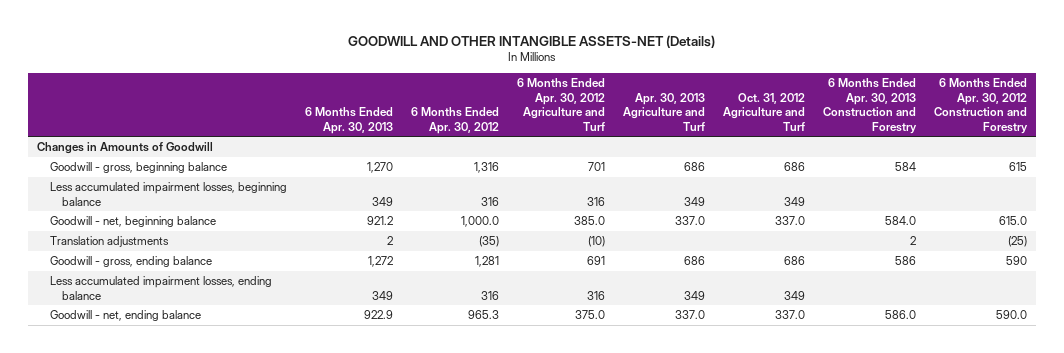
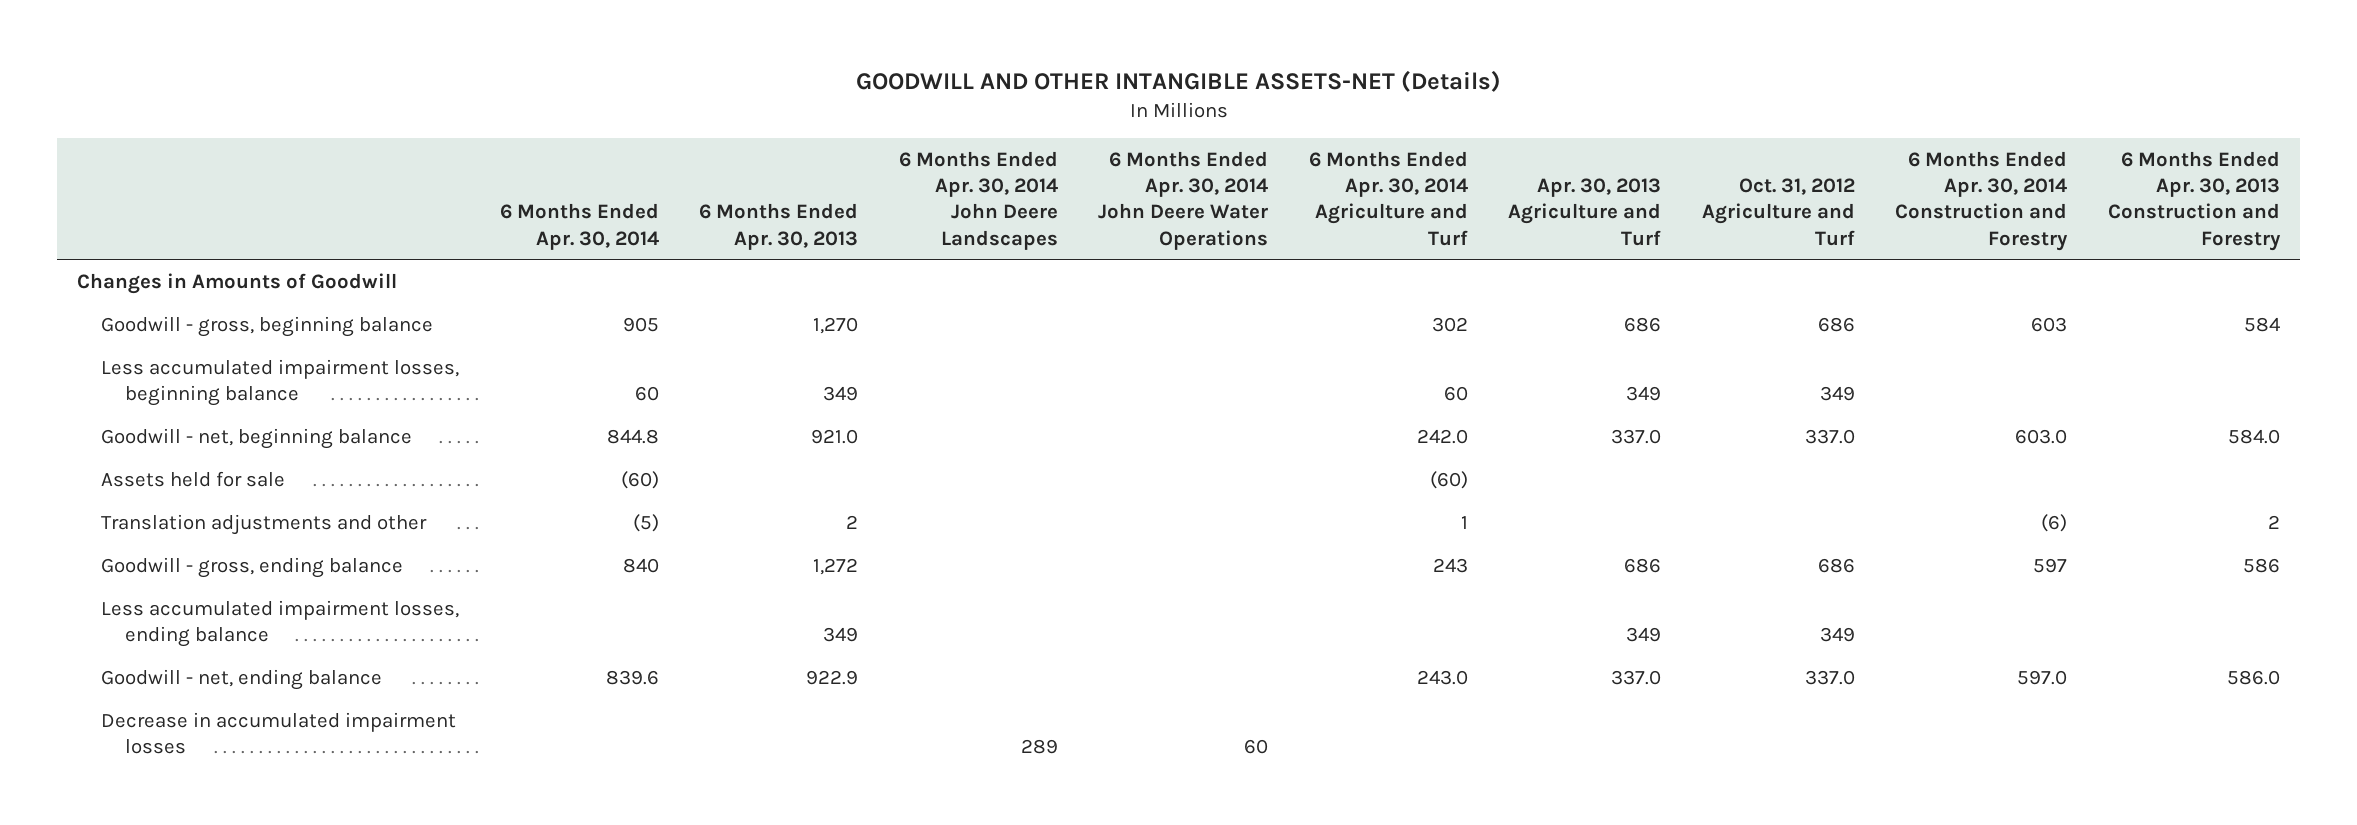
- | 6 Months Ended Apr. 30, 2013 | 6 Months Ended Apr. 30, 2012 | 6 Months Ended Apr. 30, 2012 Agriculture and Turf | Apr. 30, 2013 Agriculture and Turf | Oct. 31, 2012 Agriculture and Turf | 6 Months Ended Apr. 30, 2013 Construction and Forestry | 6 Months Ended Apr. 30, 2012 Construction and Forestry
+ | 6 Months Ended Apr. 30, 2014 | 6 Months Ended Apr. 30, 2013 | 6 Months Ended Apr. 30, 2014 John Deere Landscapes | 6 Months Ended Apr. 30, 2014 John Deere Water Operations | 6 Months Ended Apr. 30, 2014 Agriculture and Turf | Apr. 30, 2013 Agriculture and Turf | Oct. 31, 2012 Agriculture and Turf | 6 Months Ended Apr. 30, 2014 Construction and Forestry | 6 Months Ended Apr. 30, 2013 Construction and Forestry
- Goodwill - net, beginning balance | 921.2 | 1,000.0 | 385.0 | 337.0 | 337.0 | 584.0 | 615.0
- Translation adjustments | 2 | (35) | (10) | | | 2 | (25)
+ Goodwill - net, beginning balance | 844.8 | 921.0 | | | 242.0 | 337.0 | 337.0 | 603.0 | 584.0
+ Assets held for sale | (60) | | | | (60) | | | |
+ Translation adjustments and other | (5) | 2 | | | 1 | | | (6) | 2
+ Decrease in accumulated impairment losses | | | 289 | 60 | | | | |

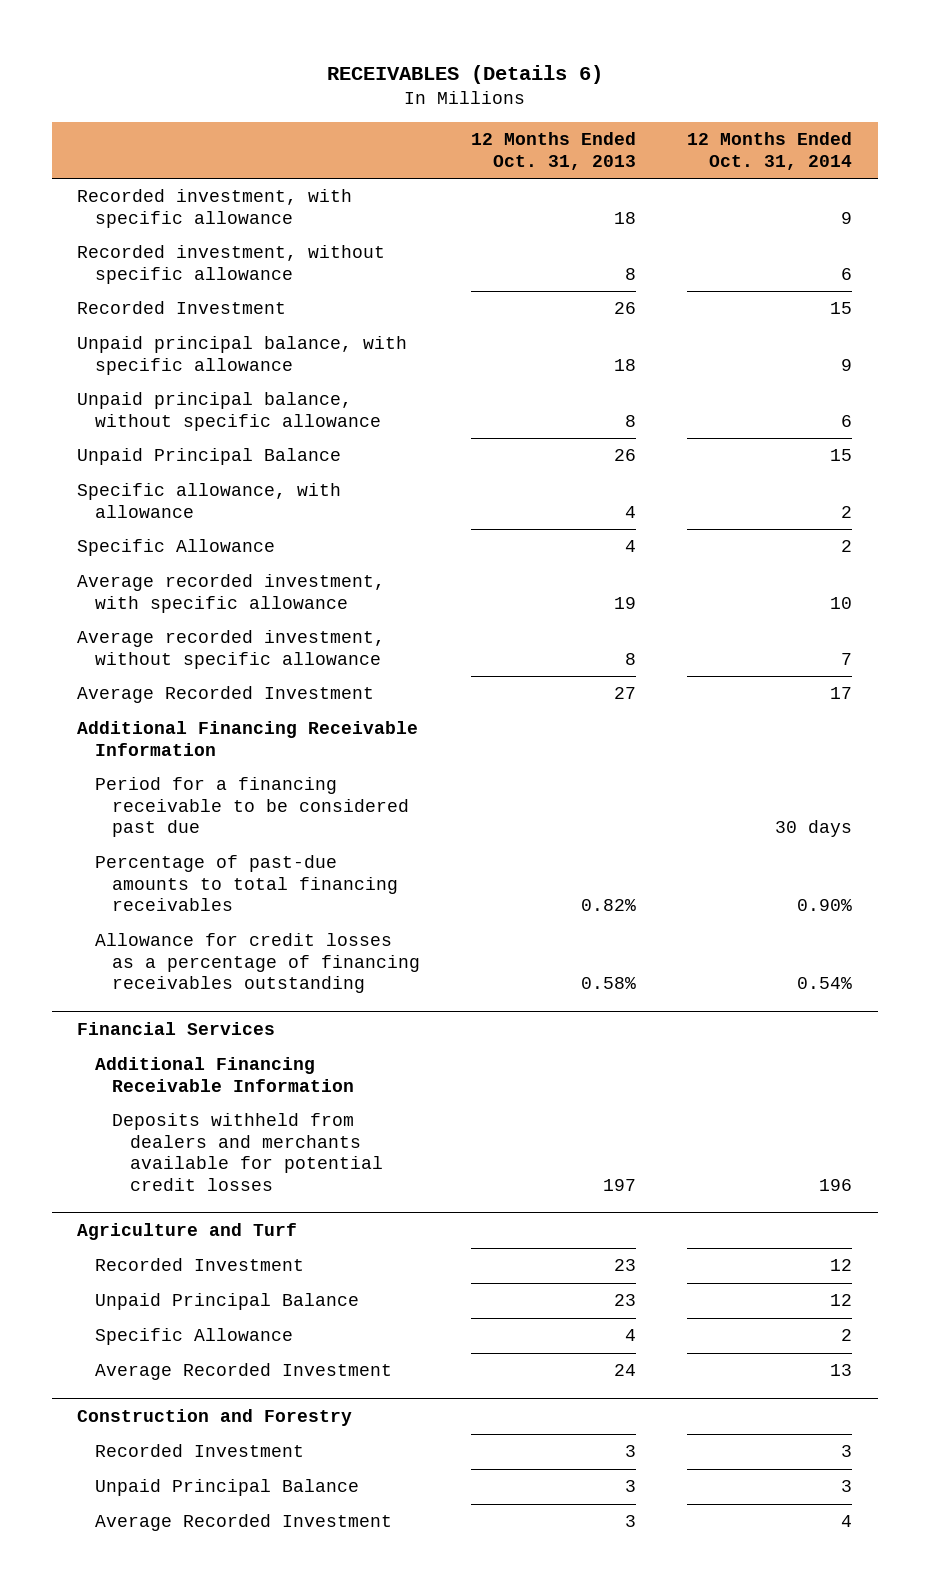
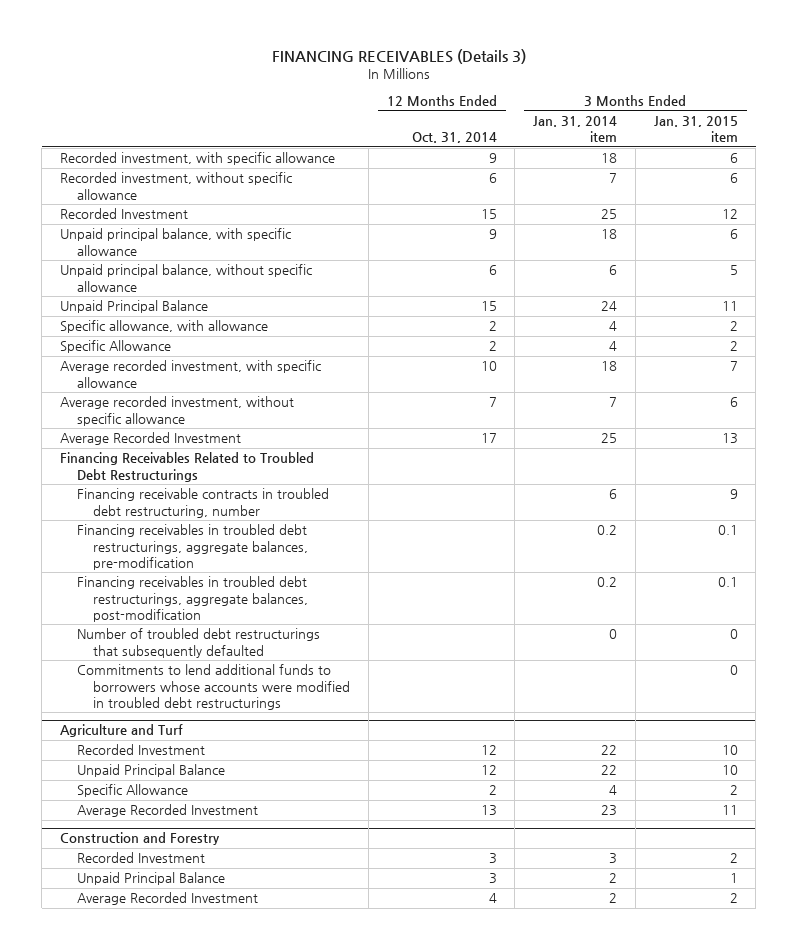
- RECEIVABLES (Details 6)
+ FINANCING RECEIVABLES (Details 3)
- | 12 Months Ended Oct. 31, 2013 | 12 Months Ended Oct. 31, 2014
+ | 12 Months Ended Oct. 31, 2014 | 3 Months Ended Jan. 31, 2014 item | 3 Months Ended Jan. 31, 2015 item
- Additional Financing Receivable Information
- Period for a financing receivable to be considered past due | | 30 days
- Percentage of past-due amounts to total financing receivables | 0.82% | 0.90%
- Allowance for credit losses as a percentage of financing receivables outstanding | 0.58% | 0.54%
- Financial Services
- Additional Financing Receivable Information
- Deposits withheld from dealers and merchants available for potential credit losses | 197 | 196
+ Financing Receivables Related to Troubled Debt Restructurings
+ Financing receivable contracts in troubled debt restructuring, number | | 6 | 9
+ Financing receivables in troubled debt restructurings, aggregate balances, pre-modification | | 0.2 | 0.1
+ Financing receivables in troubled debt restructurings, aggregate balances, post-modification | | 0.2 | 0.1
+ Number of troubled debt restructurings that subsequently defaulted | | 0 | 0
+ Commitments to lend additional funds to borrowers whose accounts were modified in troubled debt restructurings | | | 0

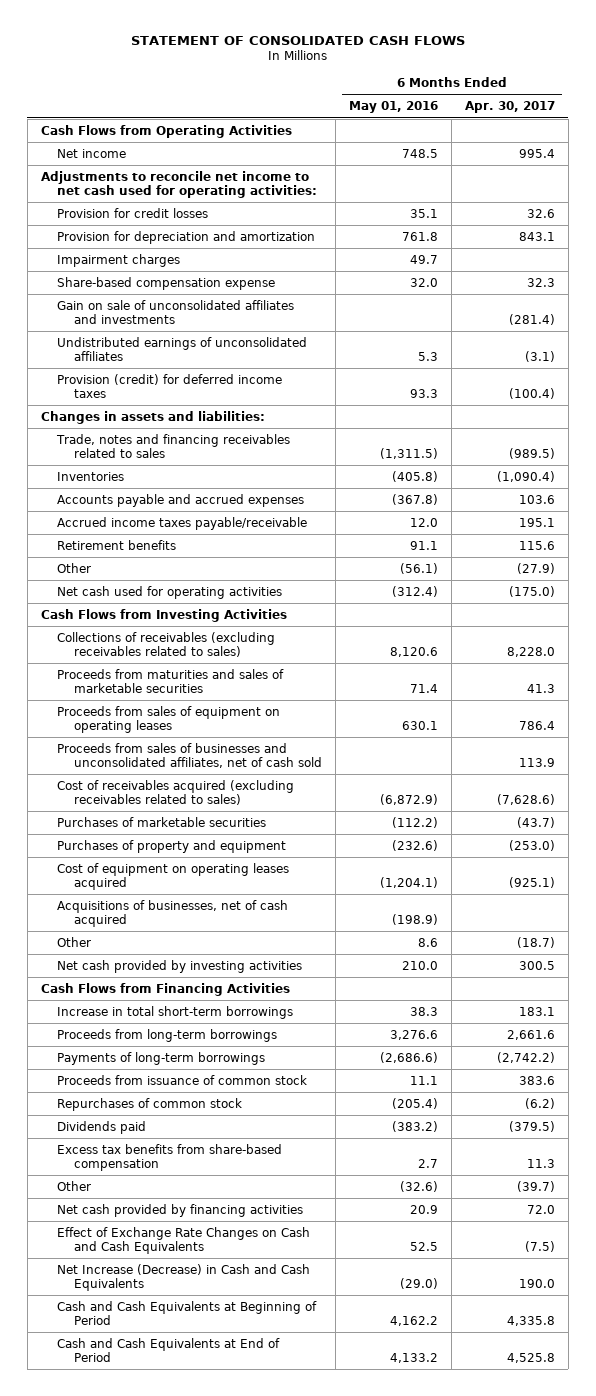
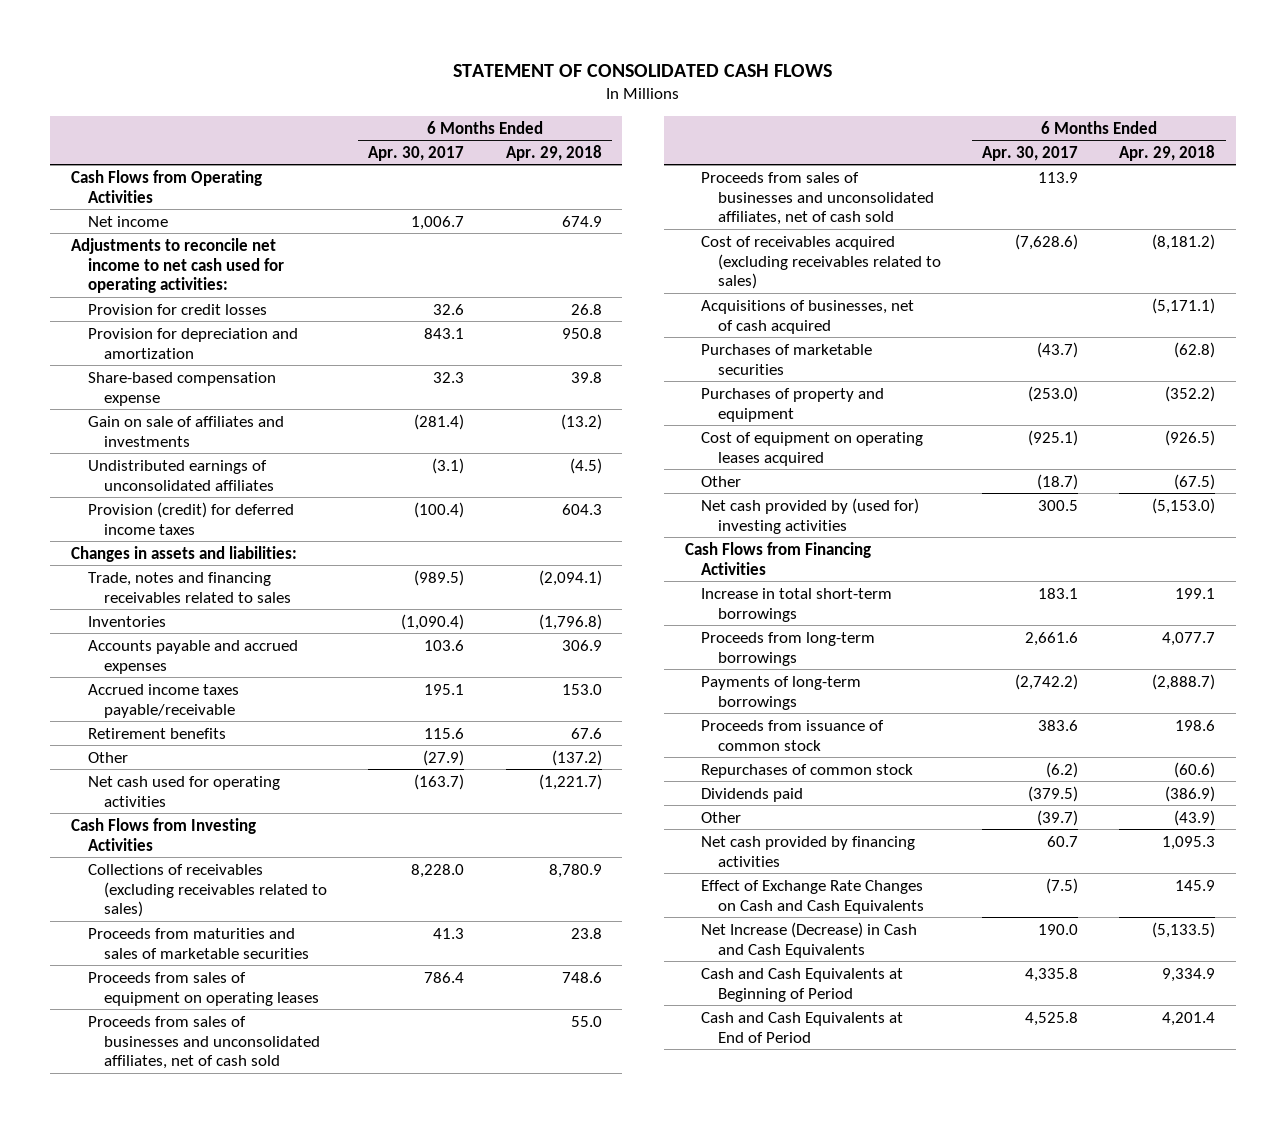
- | 6 Months Ended May 01, 2016 | 6 Months Ended Apr. 30, 2017
+ | 6 Months Ended Apr. 30, 2017 | 6 Months Ended Apr. 29, 2018
- Net income | 748.5 | 995.4
+ Net income | 1,006.7 | 674.9
- Impairment charges | 49.7 |
- Gain on sale of unconsolidated affiliates and investments | | (281.4)
+ Gain on sale of affiliates and investments | (281.4) | (13.2)
- Net cash used for operating activities | (312.4) | (175.0)
+ Net cash used for operating activities | (163.7) | (1,221.7)
+ Proceeds from sales of businesses and unconsolidated affiliates, net of cash sold | | 55.0
moved up: Acquisitions of businesses, net of cash acquired | | (5,171.1)
- Net cash provided by investing activities | 210.0 | 300.5
+ Net cash provided by (used for) investing activities | 300.5 | (5,153.0)
- Excess tax benefits from share-based compensation | 2.7 | 11.3
- Net cash provided by financing activities | 20.9 | 72.0
+ Net cash provided by financing activities | 60.7 | 1,095.3

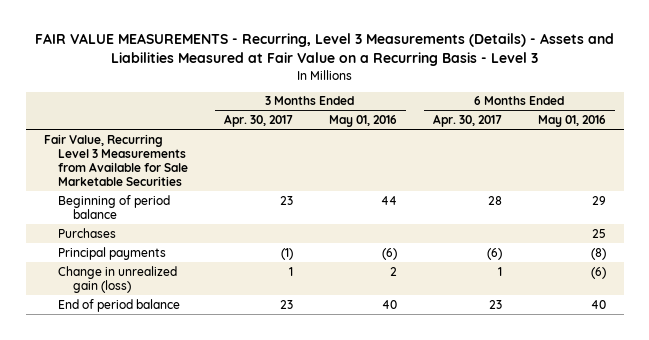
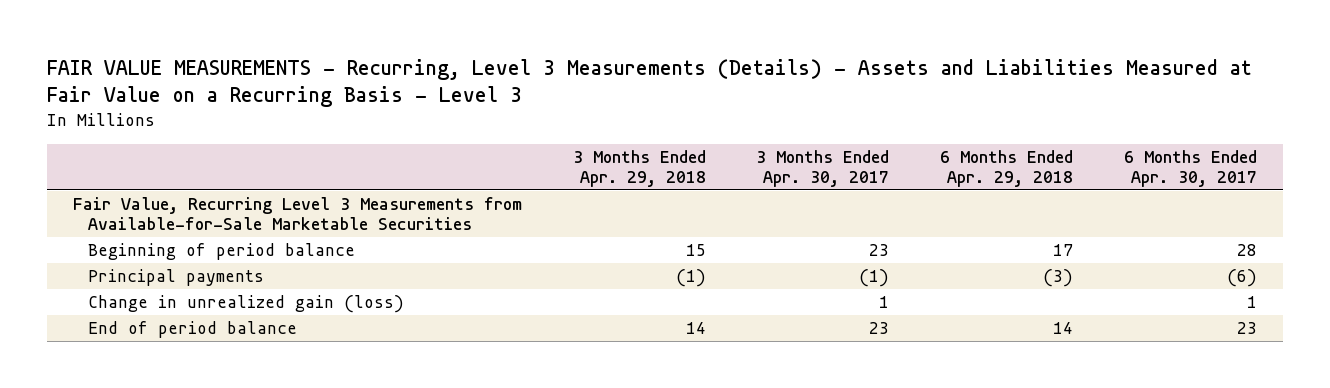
- | 3 Months Ended Apr. 30, 2017 | 3 Months Ended May 01, 2016 | 6 Months Ended Apr. 30, 2017 | 6 Months Ended May 01, 2016
+ | 3 Months Ended Apr. 29, 2018 | 3 Months Ended Apr. 30, 2017 | 6 Months Ended Apr. 29, 2018 | 6 Months Ended Apr. 30, 2017
- Fair Value, Recurring Level 3 Measurements from Available for Sale Marketable Securities
+ Fair Value, Recurring Level 3 Measurements from Available-for-Sale Marketable Securities
- Purchases | | | | 25

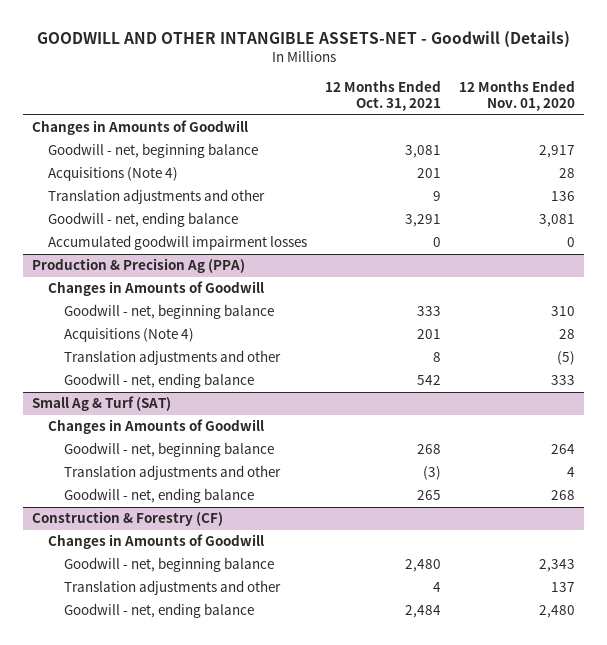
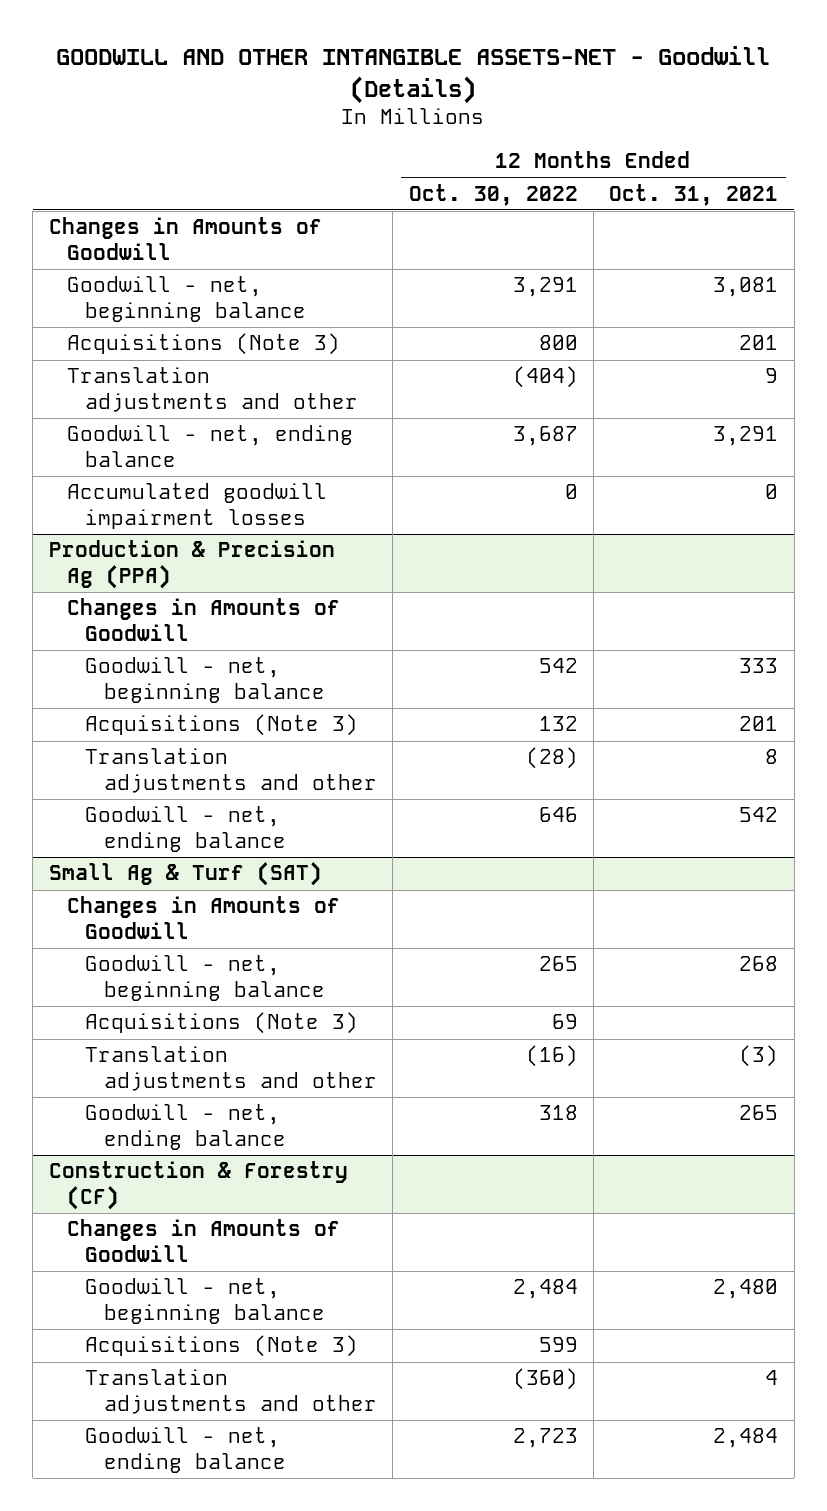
- | 12 Months Ended Oct. 31, 2021 | 12 Months Ended Nov. 01, 2020
+ | 12 Months Ended Oct. 30, 2022 | 12 Months Ended Oct. 31, 2021
- Acquisitions (Note 4) | 201 | 28
+ Acquisitions (Note 3) | 800 | 201
@ Production & Precision Ag (PPA)
- Acquisitions (Note 4) | 201 | 28
+ Acquisitions (Note 3) | 132 | 201
@ Small Ag & Turf (SAT)
+ Acquisitions (Note 3) | 69 |
@ Construction & Forestry (CF)
+ Acquisitions (Note 3) | 599 |

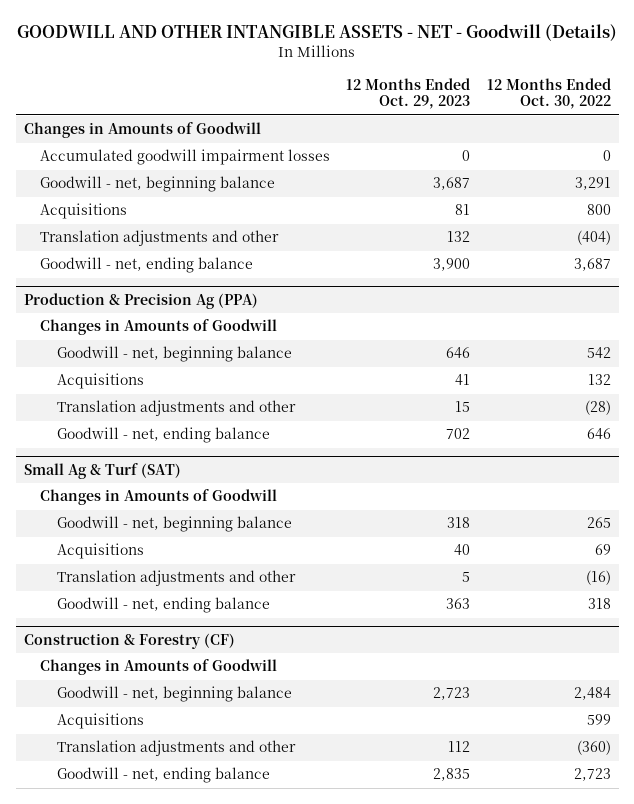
- GOODWILL AND OTHER INTANGIBLE ASSETS-NET - Goodwill (Details)
+ GOODWILL AND OTHER INTANGIBLE ASSETS - NET - Goodwill (Details)
- | 12 Months Ended Oct. 30, 2022 | 12 Months Ended Oct. 31, 2021
+ | 12 Months Ended Oct. 29, 2023 | 12 Months Ended Oct. 30, 2022
moved up: Accumulated goodwill impairment losses | 0 | 0
- Acquisitions (Note 3) | 800 | 201
+ Acquisitions | 81 | 800
@ Production & Precision Ag (PPA)
- Acquisitions (Note 3) | 132 | 201
+ Acquisitions | 41 | 132
@ Small Ag & Turf (SAT)
- Acquisitions (Note 3) | 69 |
+ Acquisitions | 40 | 69
@ Construction & Forestry (CF)
- Acquisitions (Note 3) | 599 |
+ Acquisitions | | 599

